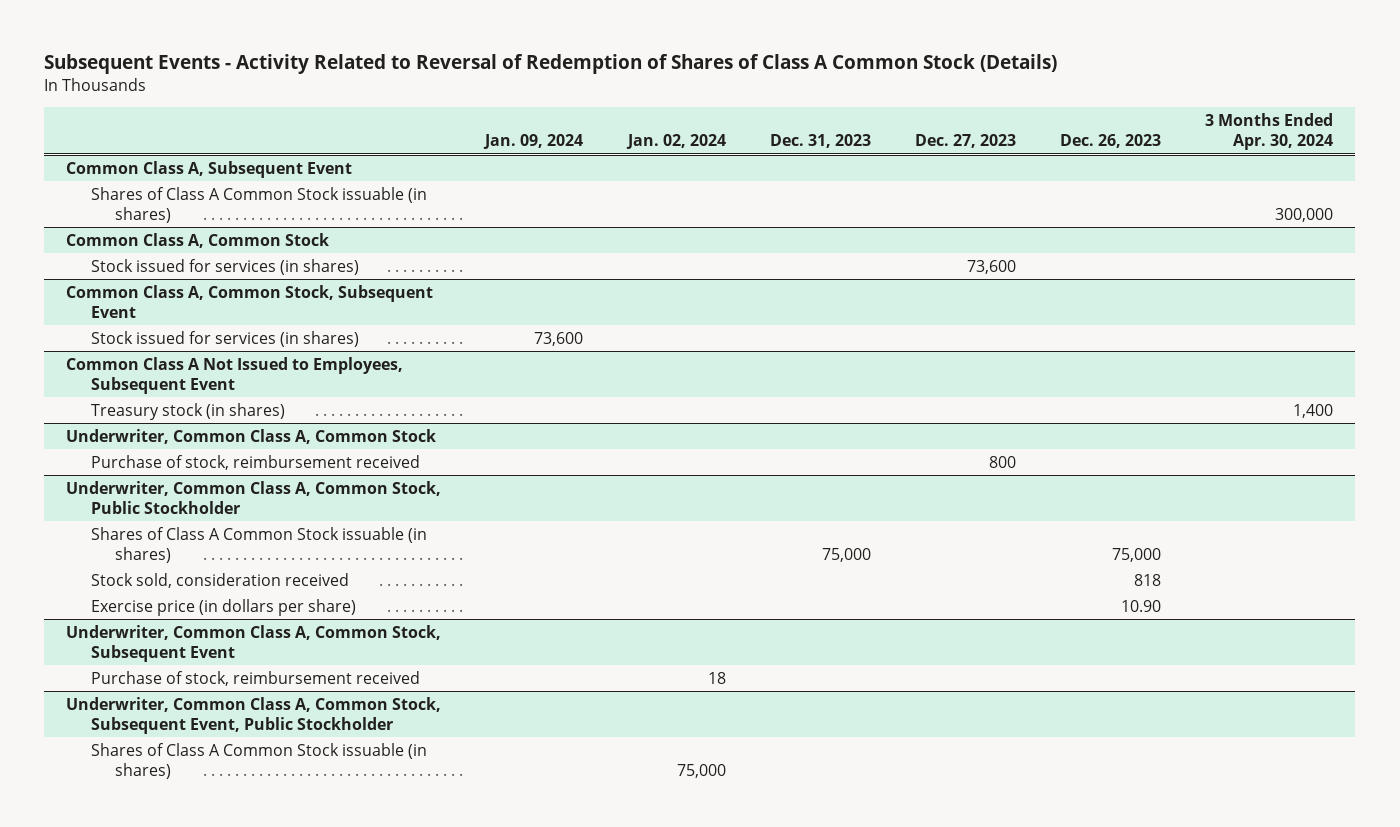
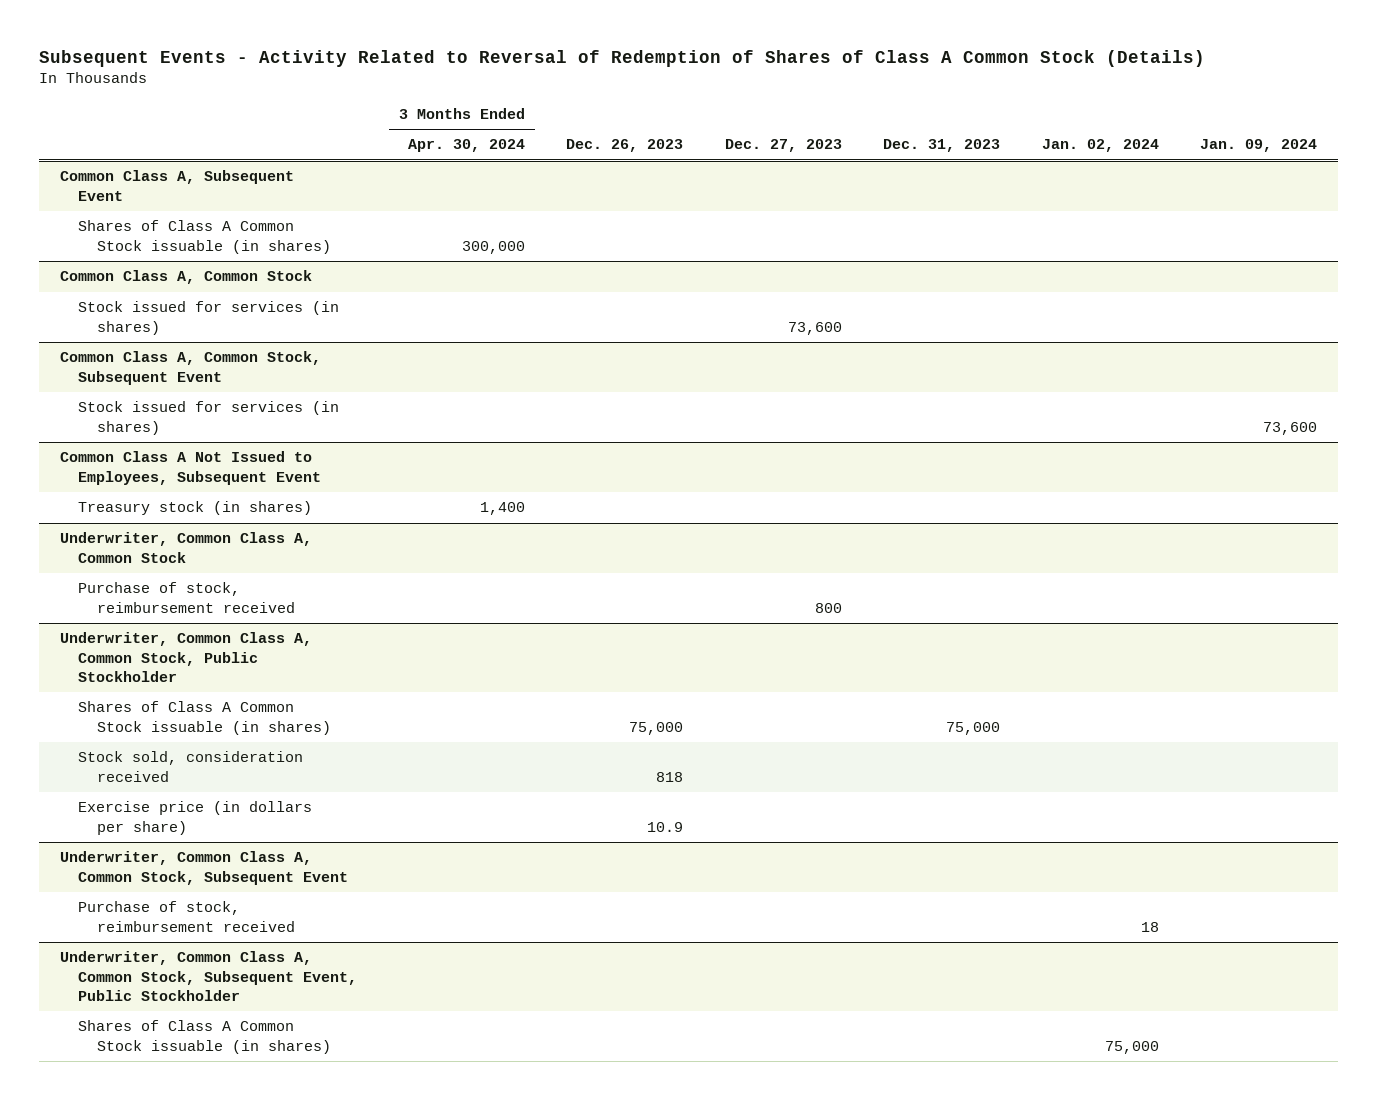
- | Jan. 09, 2024 | Jan. 02, 2024 | Dec. 31, 2023 | Dec. 27, 2023 | Dec. 26, 2023 | 3 Months Ended Apr. 30, 2024
+ | 3 Months Ended Apr. 30, 2024 | Dec. 26, 2023 | Dec. 27, 2023 | Dec. 31, 2023 | Jan. 02, 2024 | Jan. 09, 2024
@ Underwriter, Common Class A, Common Stock, Public Stockholder
- Exercise price (in dollars per share) | | | | | 10.90 |
+ Exercise price (in dollars per share) | | 10.9 | | | |

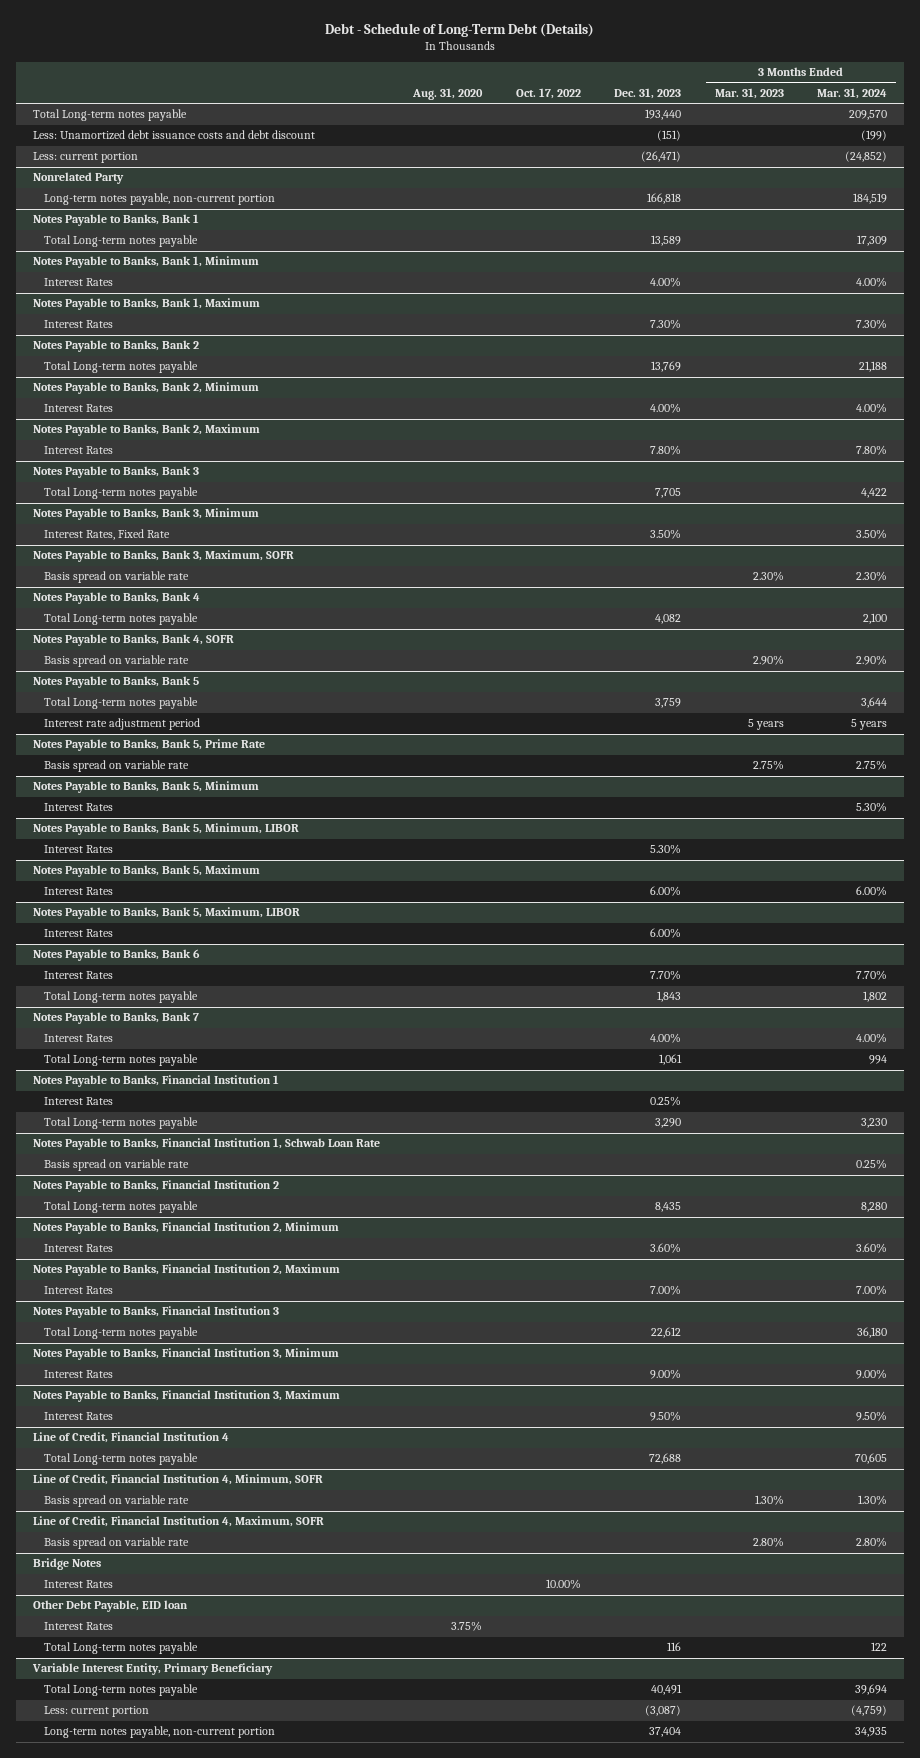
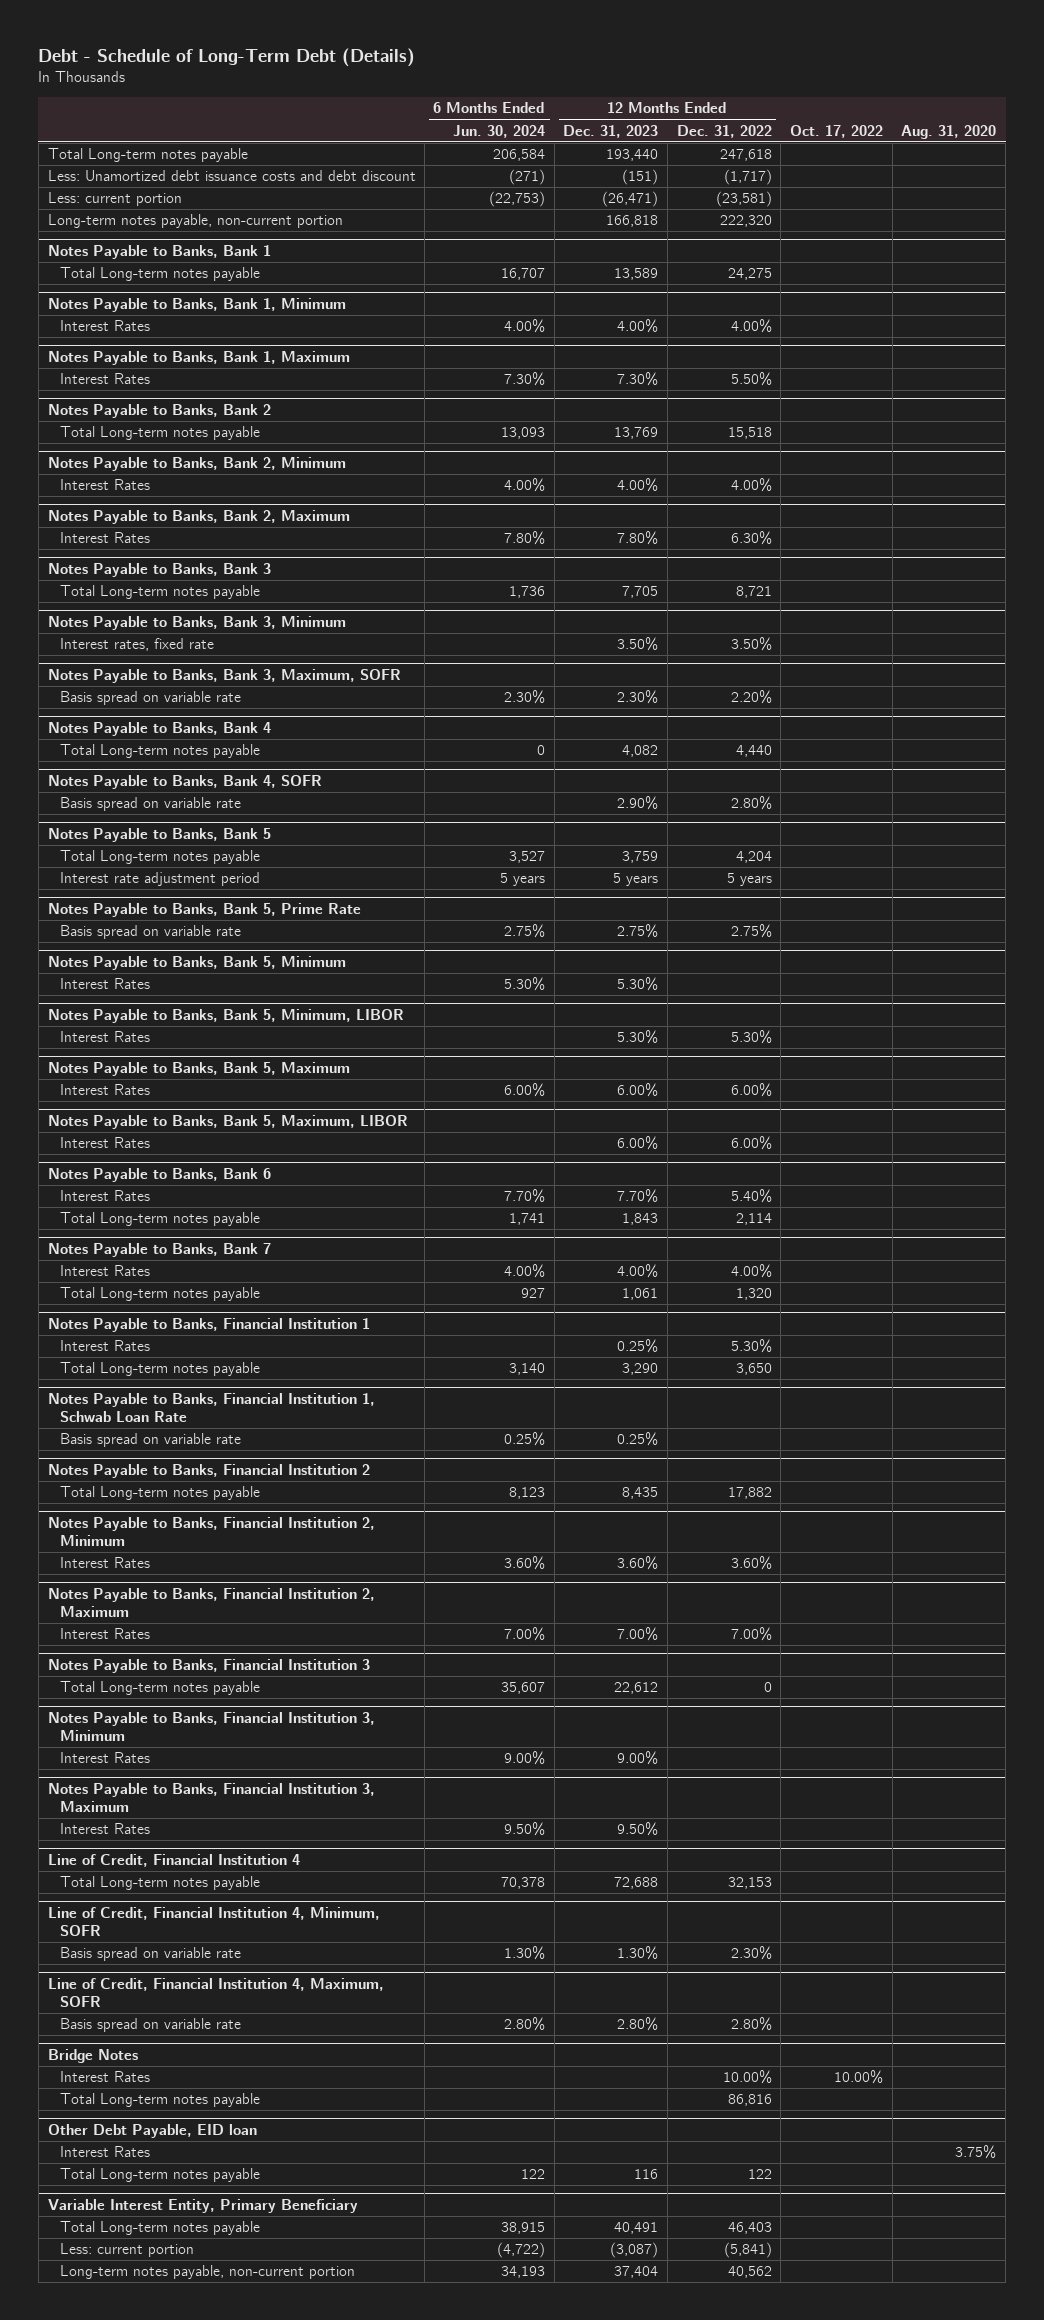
- | Aug. 31, 2020 | Oct. 17, 2022 | Dec. 31, 2023 | 3 Months Ended Mar. 31, 2023 | 3 Months Ended Mar. 31, 2024
+ | 6 Months Ended Jun. 30, 2024 | 12 Months Ended Dec. 31, 2023 | 12 Months Ended Dec. 31, 2022 | Oct. 17, 2022 | Aug. 31, 2020
- Nonrelated Party
- Long-term notes payable, non-current portion | | | 166,818 | | 184,519
+ Long-term notes payable, non-current portion | | 166,818 | 222,320 | |
@ Notes Payable to Banks, Bank 3, Minimum
- Interest Rates, Fixed Rate | | | 3.50% | | 3.50%
+ Interest rates, fixed rate | | 3.50% | 3.50% | |
@ Bridge Notes
+ Total Long-term notes payable | | | 86,816 | |

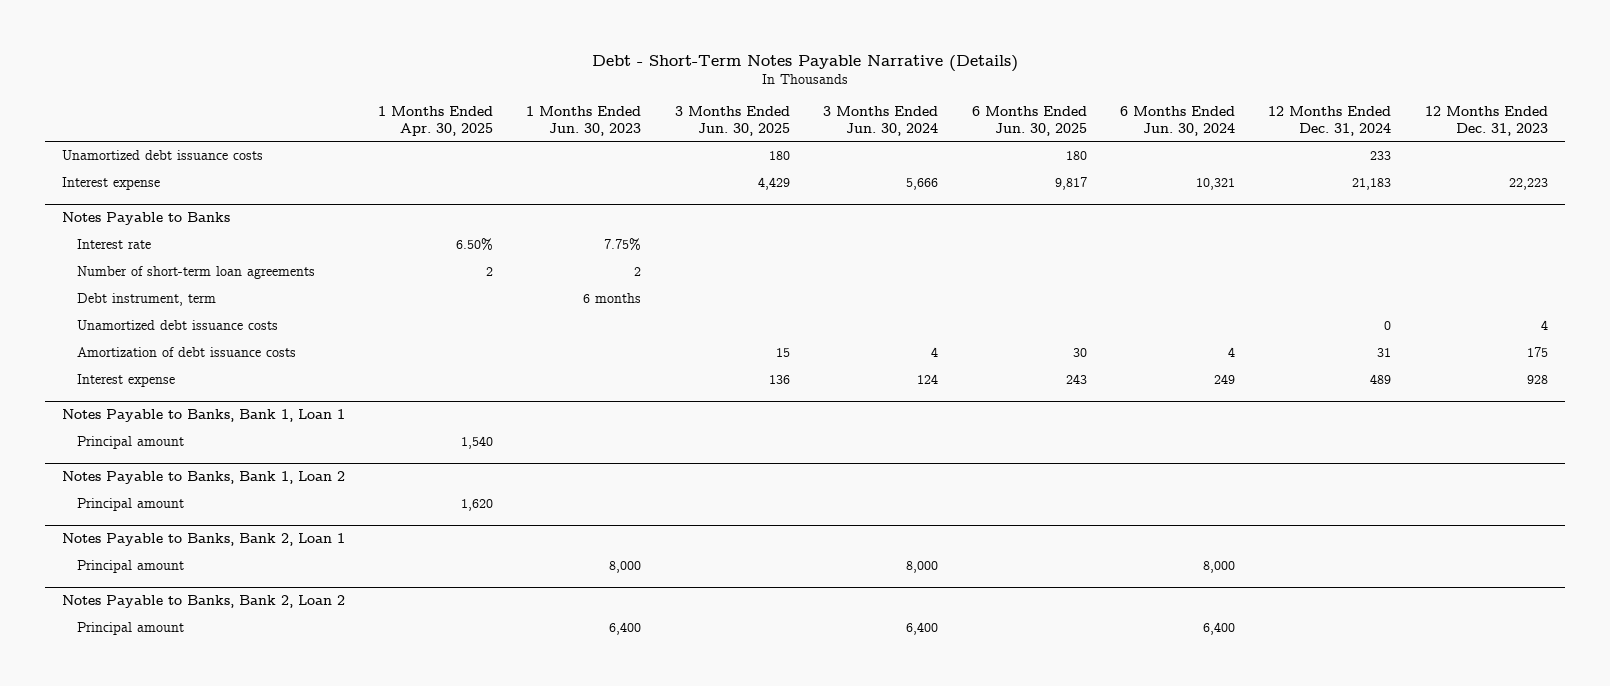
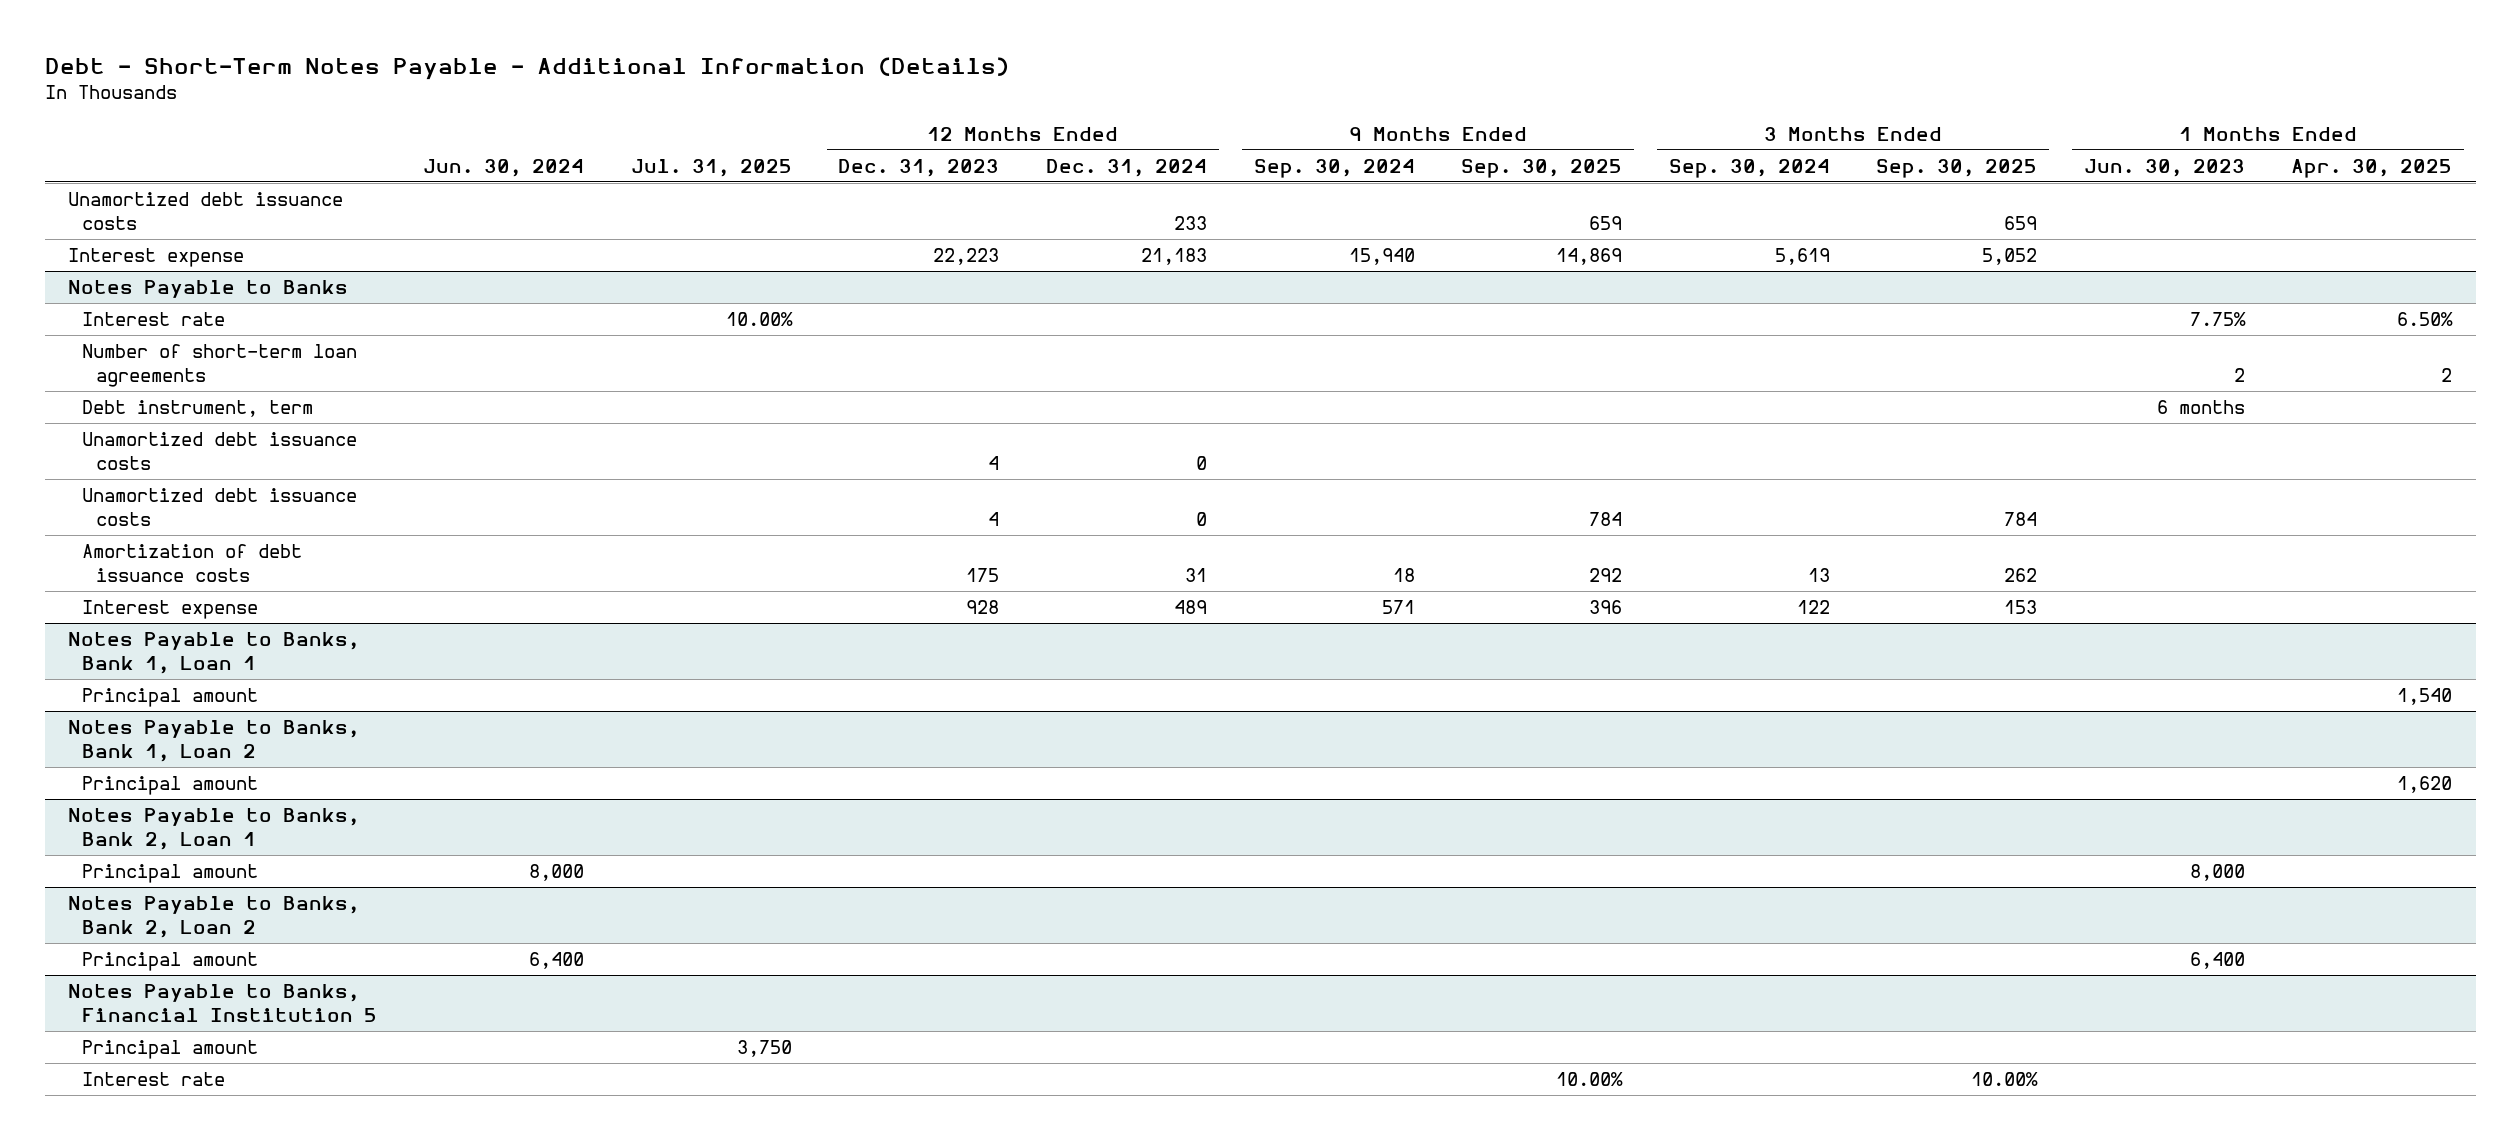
- Debt - Short-Term Notes Payable Narrative (Details)
+ Debt - Short-Term Notes Payable - Additional Information (Details)
- | 1 Months Ended Apr. 30, 2025 | 1 Months Ended Jun. 30, 2023 | 3 Months Ended Jun. 30, 2025 | 3 Months Ended Jun. 30, 2024 | 6 Months Ended Jun. 30, 2025 | 6 Months Ended Jun. 30, 2024 | 12 Months Ended Dec. 31, 2024 | 12 Months Ended Dec. 31, 2023
+ | Jun. 30, 2024 | Jul. 31, 2025 | 12 Months Ended Dec. 31, 2023 | 12 Months Ended Dec. 31, 2024 | 9 Months Ended Sep. 30, 2024 | 9 Months Ended Sep. 30, 2025 | 3 Months Ended Sep. 30, 2024 | 3 Months Ended Sep. 30, 2025 | 1 Months Ended Jun. 30, 2023 | 1 Months Ended Apr. 30, 2025
@ Notes Payable to Banks
+ Unamortized debt issuance costs | | | 4 | 0 | | 784 | | 784 | |
+ Notes Payable to Banks, Financial Institution 5
+ Principal amount | | 3,750 | | | | | | | |
+ Interest rate | | | | | | 10.00% | | 10.00% | |

